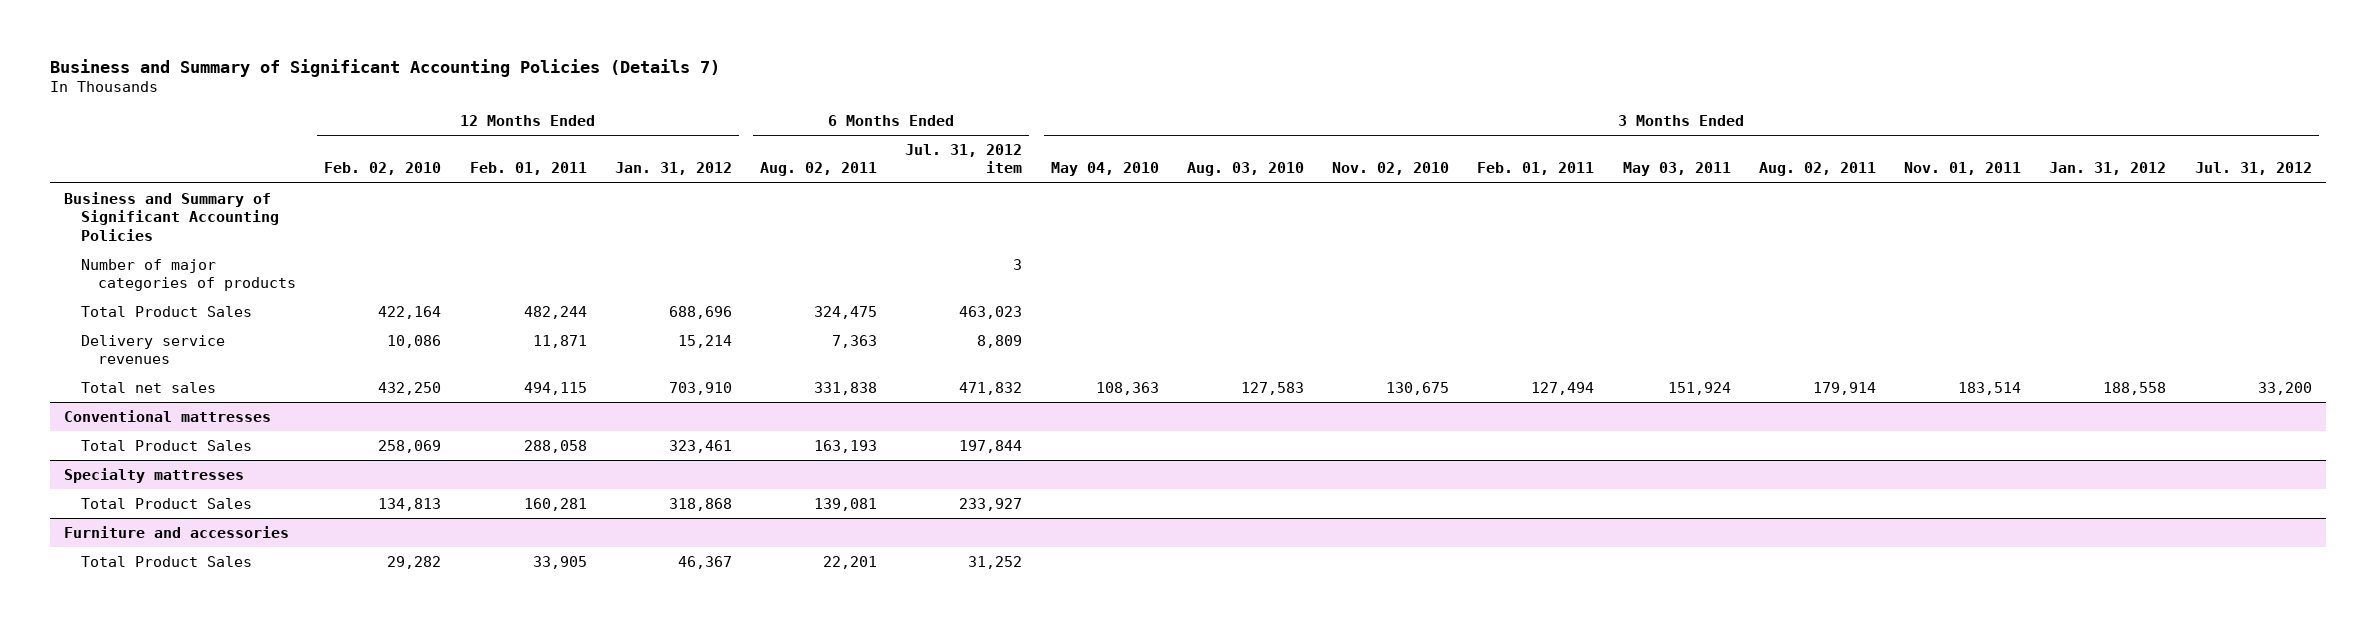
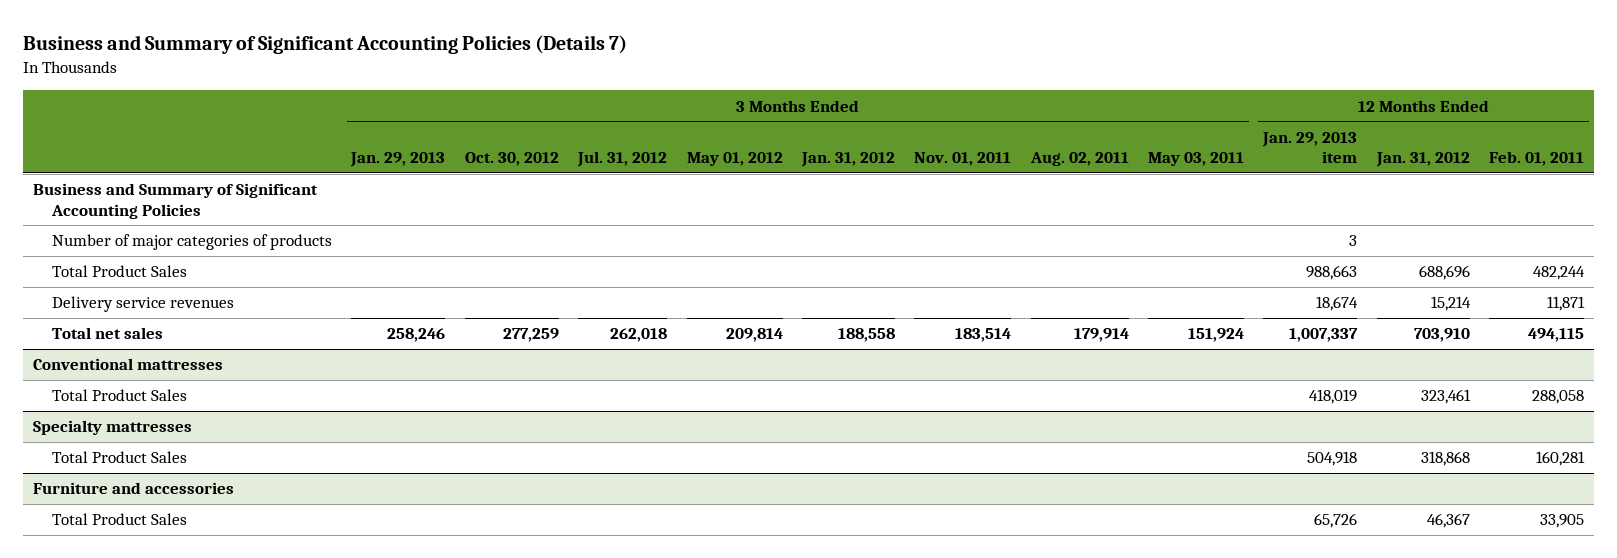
- | 12 Months Ended Feb. 02, 2010 | 12 Months Ended Feb. 01, 2011 | 12 Months Ended Jan. 31, 2012 | 6 Months Ended Aug. 02, 2011 | 6 Months Ended Jul. 31, 2012 item | 3 Months Ended May 04, 2010 | 3 Months Ended Aug. 03, 2010 | 3 Months Ended Nov. 02, 2010 | 3 Months Ended Feb. 01, 2011 | 3 Months Ended May 03, 2011 | 3 Months Ended Aug. 02, 2011 | 3 Months Ended Nov. 01, 2011 | 3 Months Ended Jan. 31, 2012 | 3 Months Ended Jul. 31, 2012
+ | 3 Months Ended Jan. 29, 2013 | 3 Months Ended Oct. 30, 2012 | 3 Months Ended Jul. 31, 2012 | 3 Months Ended May 01, 2012 | 3 Months Ended Jan. 31, 2012 | 3 Months Ended Nov. 01, 2011 | 3 Months Ended Aug. 02, 2011 | 3 Months Ended May 03, 2011 | 12 Months Ended Jan. 29, 2013 item | 12 Months Ended Jan. 31, 2012 | 12 Months Ended Feb. 01, 2011
- Total net sales | 432,250 | 494,115 | 703,910 | 331,838 | 471,832 | 108,363 | 127,583 | 130,675 | 127,494 | 151,924 | 179,914 | 183,514 | 188,558 | 33,200
+ Total net sales | 258,246 | 277,259 | 262,018 | 209,814 | 188,558 | 183,514 | 179,914 | 151,924 | 1,007,337 | 703,910 | 494,115

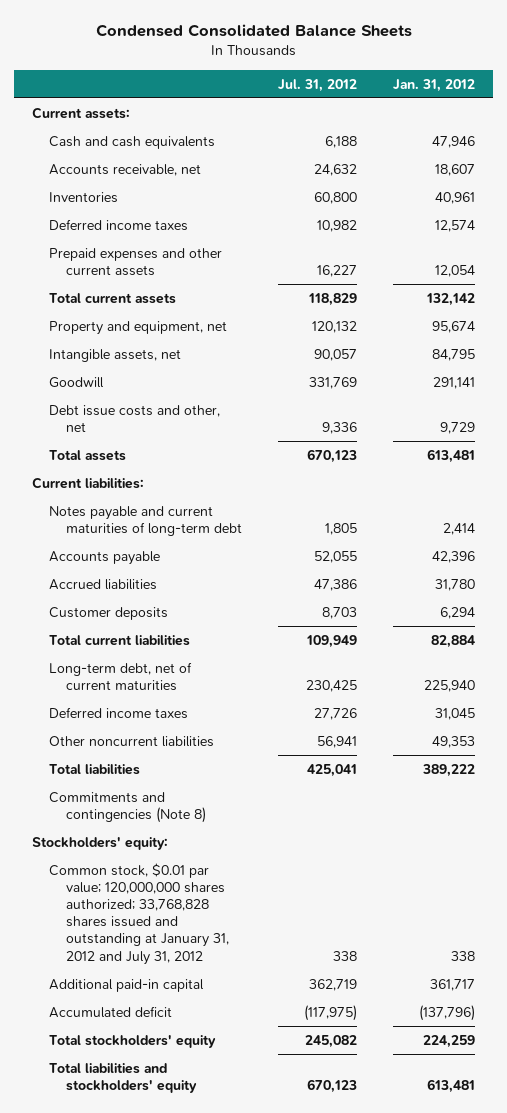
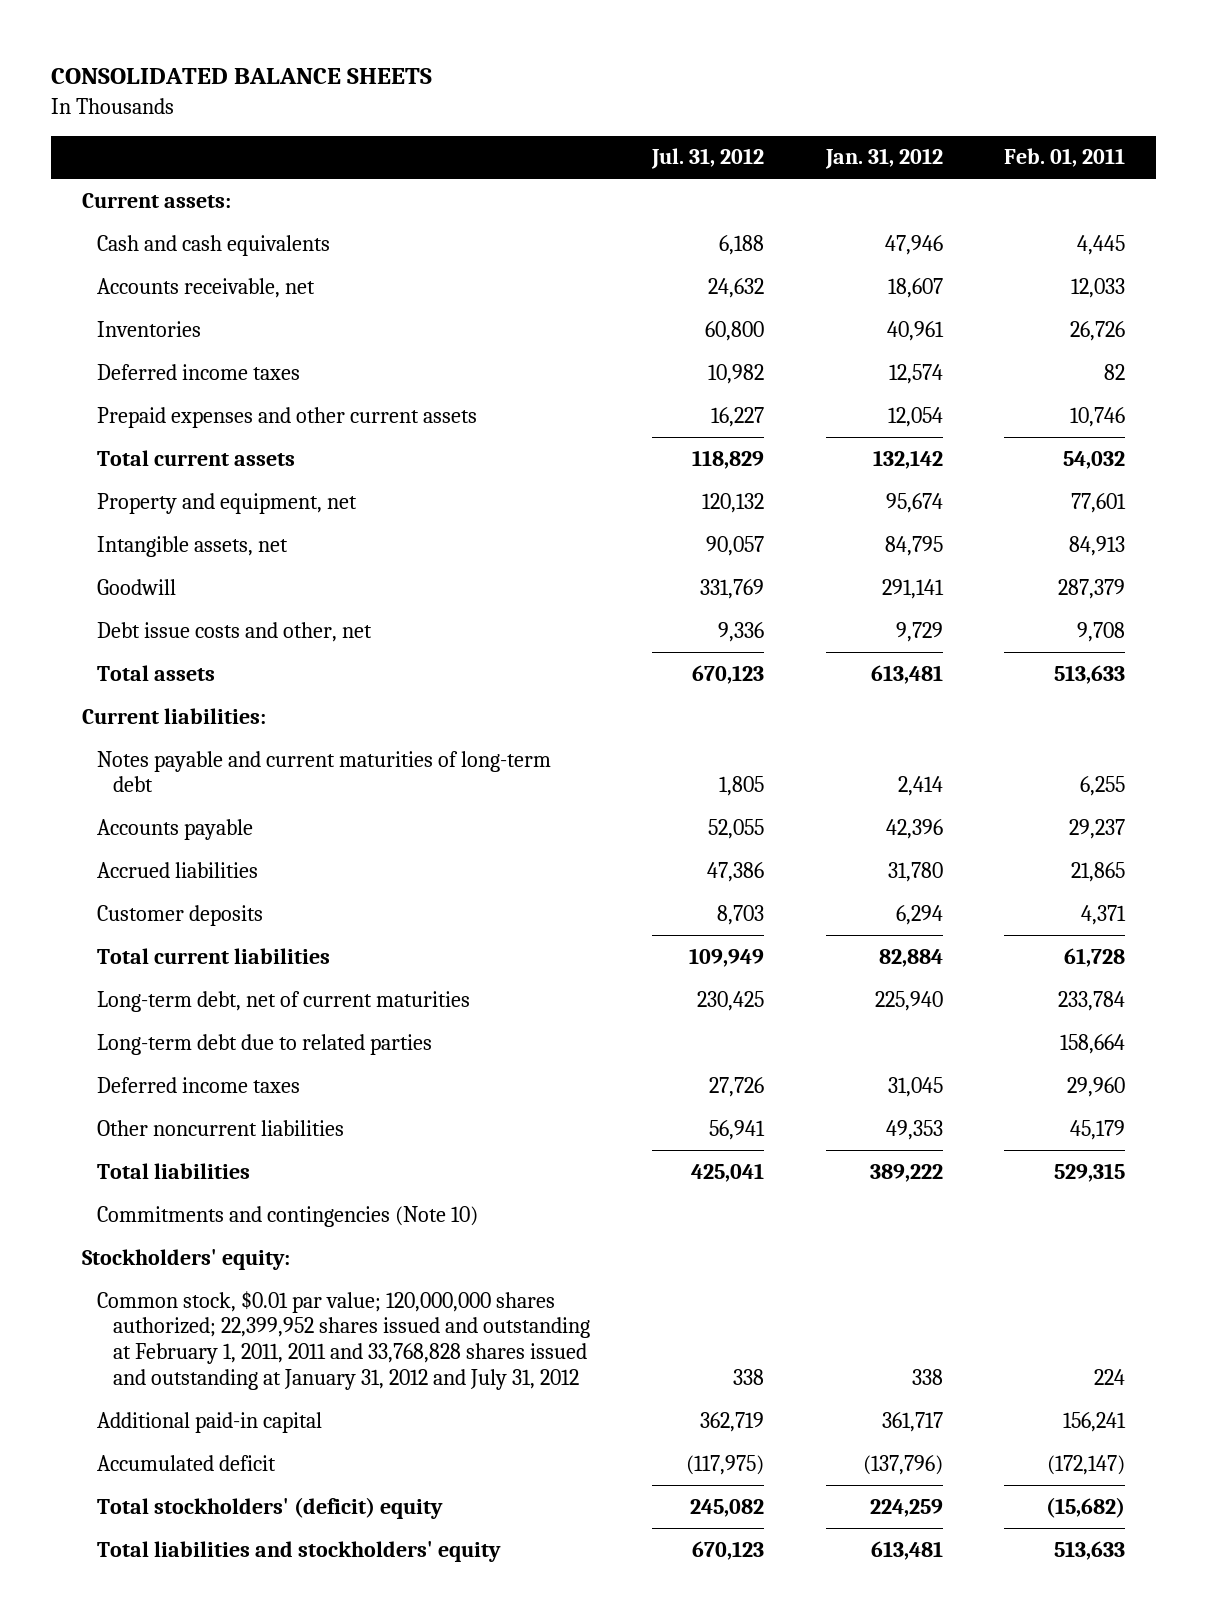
- Condensed Consolidated Balance Sheets
+ CONSOLIDATED BALANCE SHEETS
- | Jul. 31, 2012 | Jan. 31, 2012
+ | Jul. 31, 2012 | Jan. 31, 2012 | Feb. 01, 2011
+ Long-term debt due to related parties | | | 158,664
- Commitments and contingencies (Note 8)
+ Commitments and contingencies (Note 10)
- Common stock, $0.01 par value; 120,000,000 shares authorized; 33,768,828 shares issued and outstanding at January 31, 2012 and July 31, 2012 | 338 | 338
+ Common stock, $0.01 par value; 120,000,000 shares authorized; 22,399,952 shares issued and outstanding at February 1, 2011, 2011 and 33,768,828 shares issued and outstanding at January 31, 2012 and July 31, 2012 | 338 | 338 | 224
- Total stockholders' equity | 245,082 | 224,259
+ Total stockholders' (deficit) equity | 245,082 | 224,259 | (15,682)

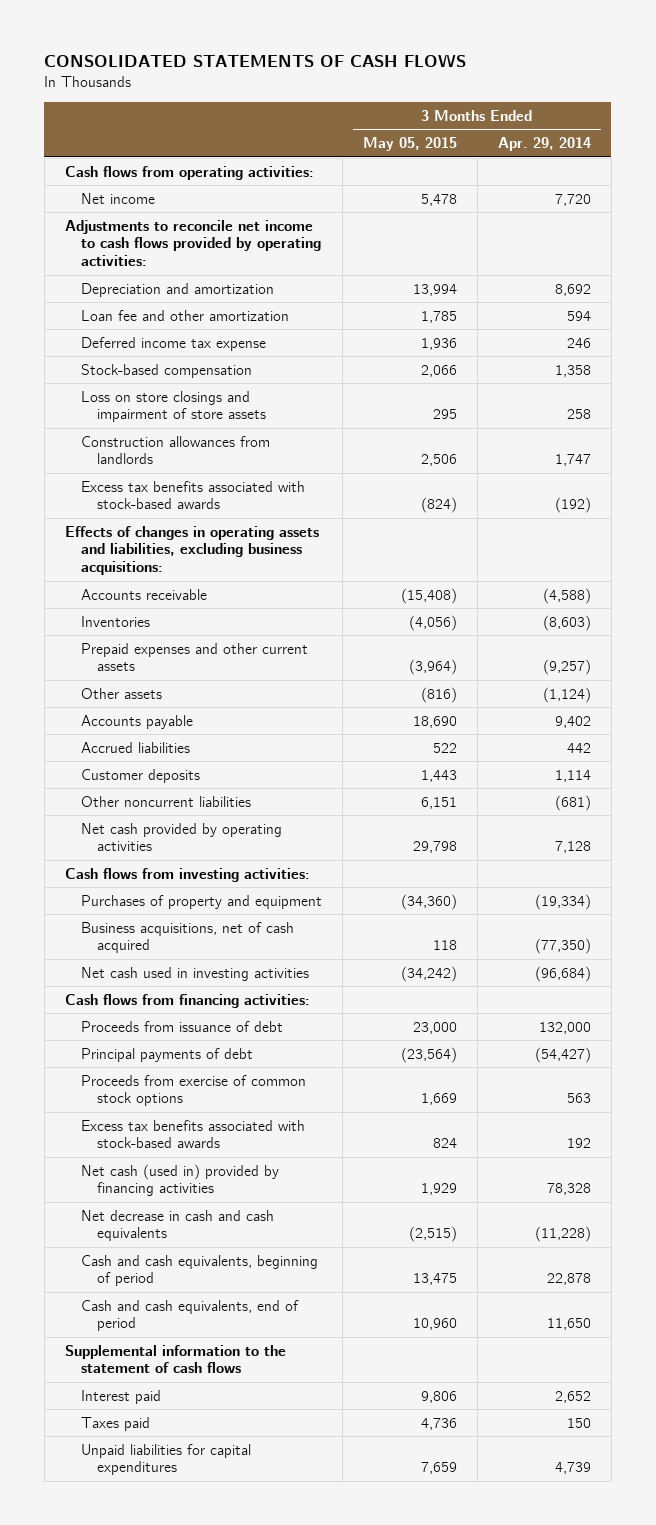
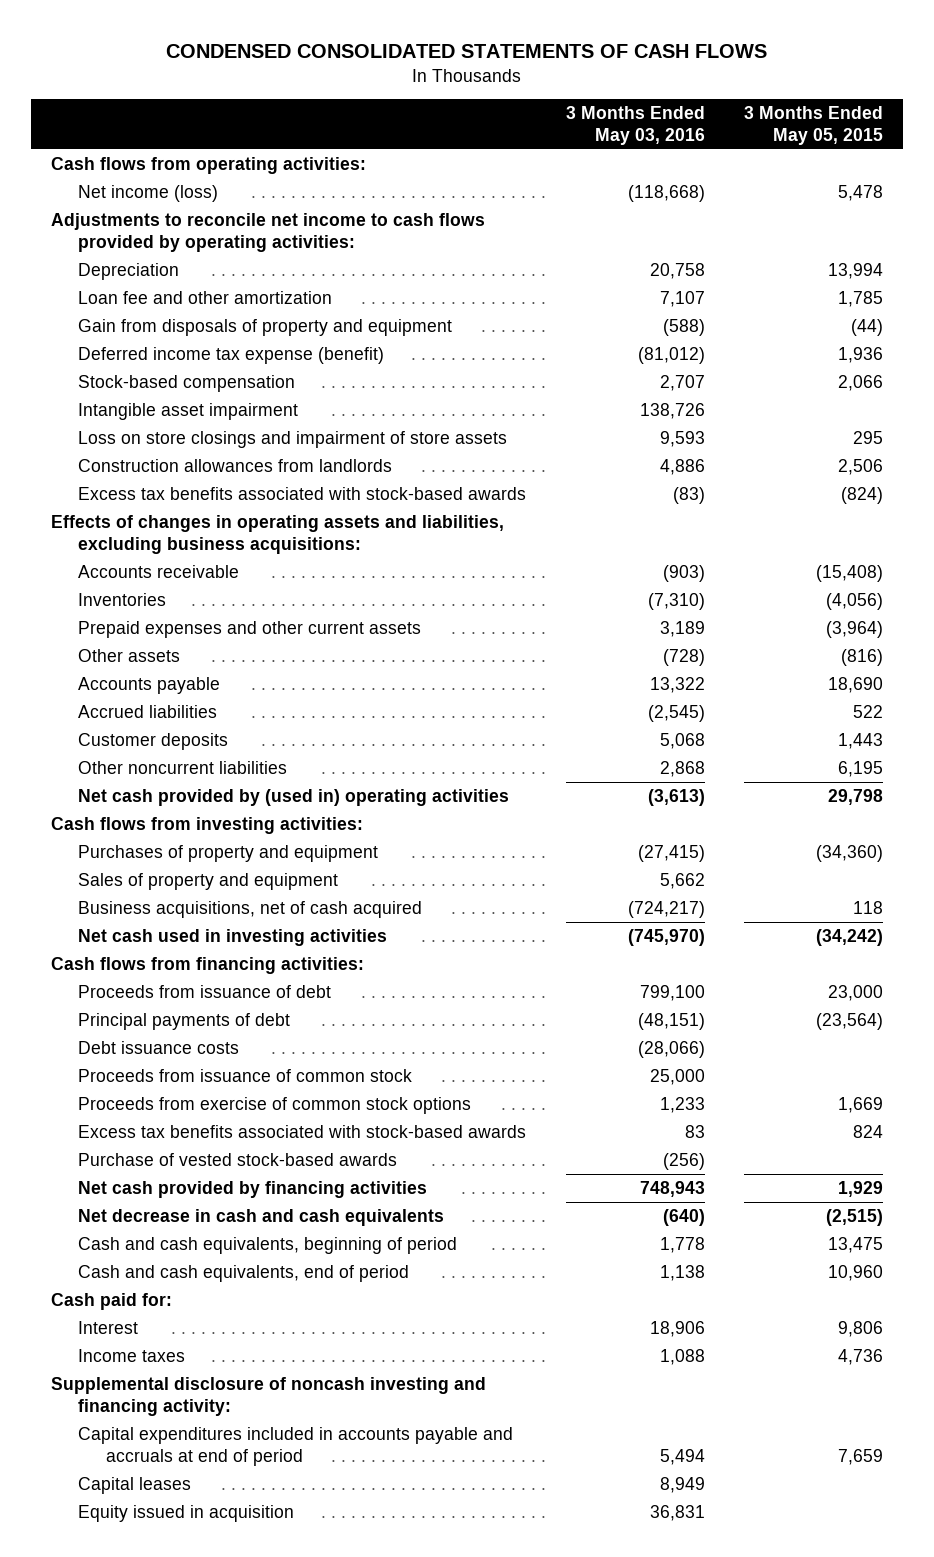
- CONSOLIDATED STATEMENTS OF CASH FLOWS
+ CONDENSED CONSOLIDATED STATEMENTS OF CASH FLOWS
- | 3 Months Ended May 05, 2015 | 3 Months Ended Apr. 29, 2014
+ | 3 Months Ended May 03, 2016 | 3 Months Ended May 05, 2015
- Net income | 5,478 | 7,720
+ Net income (loss) | (118,668) | 5,478
- Depreciation and amortization | 13,994 | 8,692
+ Depreciation | 20,758 | 13,994
- Deferred income tax expense | 1,936 | 246
+ Gain from disposals of property and equipment | (588) | (44)
+ Deferred income tax expense (benefit) | (81,012) | 1,936
+ Intangible asset impairment | 138,726 |
- Other noncurrent liabilities | 6,151 | (681)
- Net cash provided by operating activities | 29,798 | 7,128
+ Other noncurrent liabilities | 2,868 | 6,195
+ Net cash provided by (used in) operating activities | (3,613) | 29,798
+ Sales of property and equipment | 5,662 |
+ Debt issuance costs | (28,066) |
+ Proceeds from issuance of common stock | 25,000 |
- Net cash (used in) provided by financing activities | 1,929 | 78,328
+ Purchase of vested stock-based awards | (256) |
+ Net cash provided by financing activities | 748,943 | 1,929
- Supplemental information to the statement of cash flows
- Interest paid | 9,806 | 2,652
- Taxes paid | 4,736 | 150
- Unpaid liabilities for capital expenditures | 7,659 | 4,739
+ Cash paid for:
+ Interest | 18,906 | 9,806
+ Income taxes | 1,088 | 4,736
+ Supplemental disclosure of noncash investing and financing activity:
+ Capital expenditures included in accounts payable and accruals at end of period | 5,494 | 7,659
+ Capital leases | 8,949 |
+ Equity issued in acquisition | 36,831 |

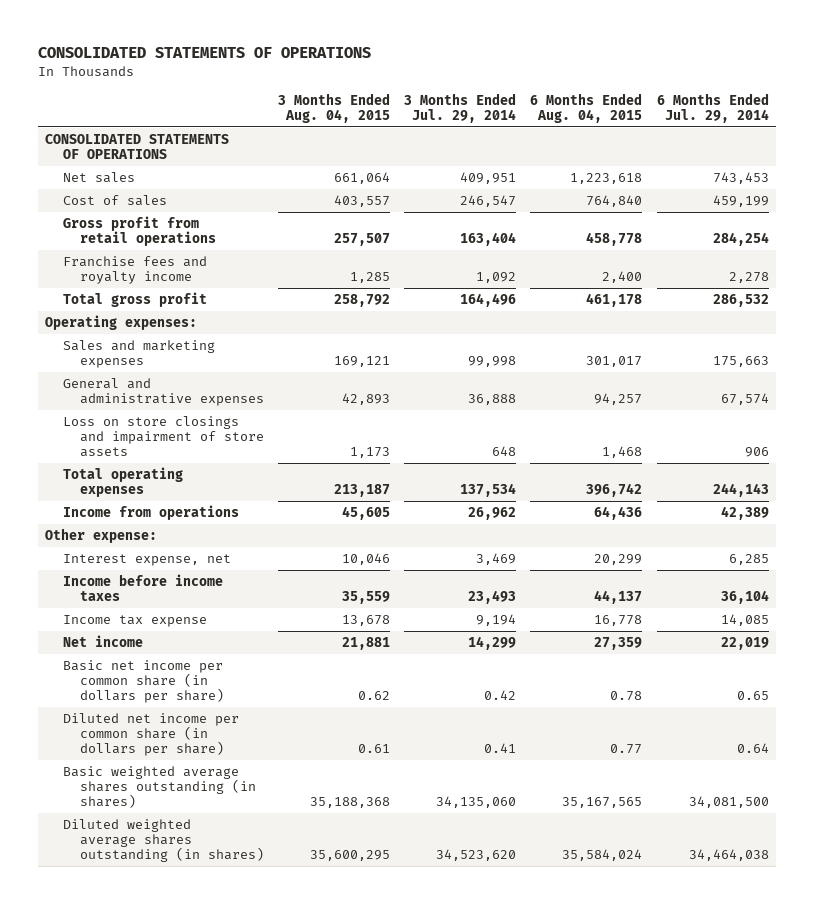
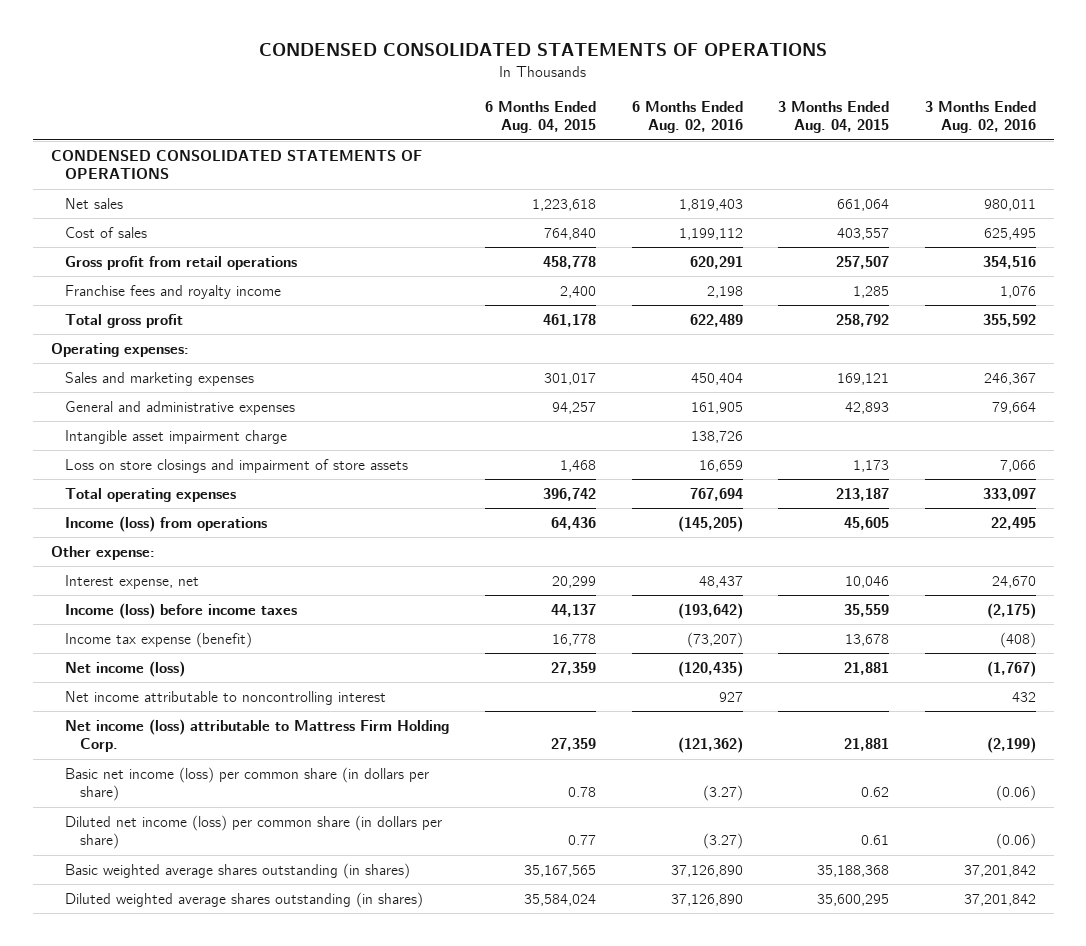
- CONSOLIDATED STATEMENTS OF OPERATIONS
+ CONDENSED CONSOLIDATED STATEMENTS OF OPERATIONS
- | 3 Months Ended Aug. 04, 2015 | 3 Months Ended Jul. 29, 2014 | 6 Months Ended Aug. 04, 2015 | 6 Months Ended Jul. 29, 2014
+ | 6 Months Ended Aug. 04, 2015 | 6 Months Ended Aug. 02, 2016 | 3 Months Ended Aug. 04, 2015 | 3 Months Ended Aug. 02, 2016
- CONSOLIDATED STATEMENTS OF OPERATIONS
+ CONDENSED CONSOLIDATED STATEMENTS OF OPERATIONS
+ Intangible asset impairment charge | | 138,726 | |
- Income from operations | 45,605 | 26,962 | 64,436 | 42,389
+ Income (loss) from operations | 64,436 | (145,205) | 45,605 | 22,495
- Income before income taxes | 35,559 | 23,493 | 44,137 | 36,104
- Income tax expense | 13,678 | 9,194 | 16,778 | 14,085
- Net income | 21,881 | 14,299 | 27,359 | 22,019
- Basic net income per common share (in dollars per share) | 0.62 | 0.42 | 0.78 | 0.65
- Diluted net income per common share (in dollars per share) | 0.61 | 0.41 | 0.77 | 0.64
+ Income (loss) before income taxes | 44,137 | (193,642) | 35,559 | (2,175)
+ Income tax expense (benefit) | 16,778 | (73,207) | 13,678 | (408)
+ Net income (loss) | 27,359 | (120,435) | 21,881 | (1,767)
+ Net income attributable to noncontrolling interest | | 927 | | 432
+ Net income (loss) attributable to Mattress Firm Holding Corp. | 27,359 | (121,362) | 21,881 | (2,199)
+ Basic net income (loss) per common share (in dollars per share) | 0.78 | (3.27) | 0.62 | (0.06)
+ Diluted net income (loss) per common share (in dollars per share) | 0.77 | (3.27) | 0.61 | (0.06)

